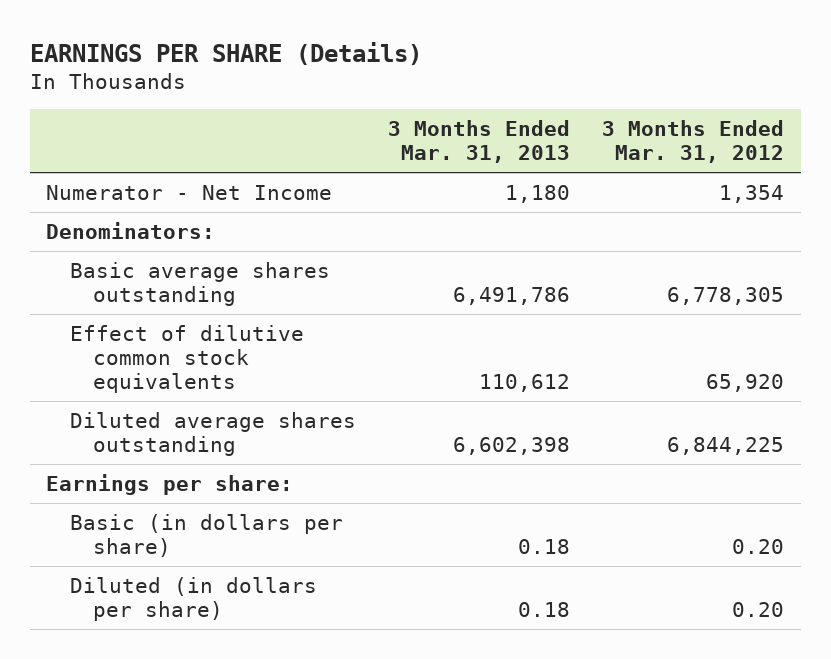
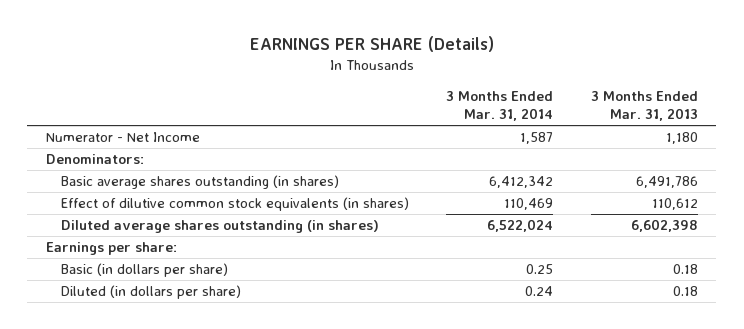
- | 3 Months Ended Mar. 31, 2013 | 3 Months Ended Mar. 31, 2012
+ | 3 Months Ended Mar. 31, 2014 | 3 Months Ended Mar. 31, 2013
- Basic average shares outstanding | 6,491,786 | 6,778,305
- Effect of dilutive common stock equivalents | 110,612 | 65,920
- Diluted average shares outstanding | 6,602,398 | 6,844,225
+ Basic average shares outstanding (in shares) | 6,412,342 | 6,491,786
+ Effect of dilutive common stock equivalents (in shares) | 110,469 | 110,612
+ Diluted average shares outstanding (in shares) | 6,522,024 | 6,602,398

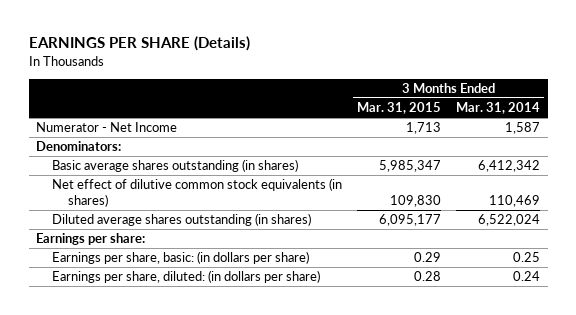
- | 3 Months Ended Mar. 31, 2014 | 3 Months Ended Mar. 31, 2013
+ | 3 Months Ended Mar. 31, 2015 | 3 Months Ended Mar. 31, 2014
- Effect of dilutive common stock equivalents (in shares) | 110,469 | 110,612
+ Net effect of dilutive common stock equivalents (in shares) | 109,830 | 110,469
- Basic (in dollars per share) | 0.25 | 0.18
- Diluted (in dollars per share) | 0.24 | 0.18
+ Earnings per share, basic: (in dollars per share) | 0.29 | 0.25
+ Earnings per share, diluted: (in dollars per share) | 0.28 | 0.24

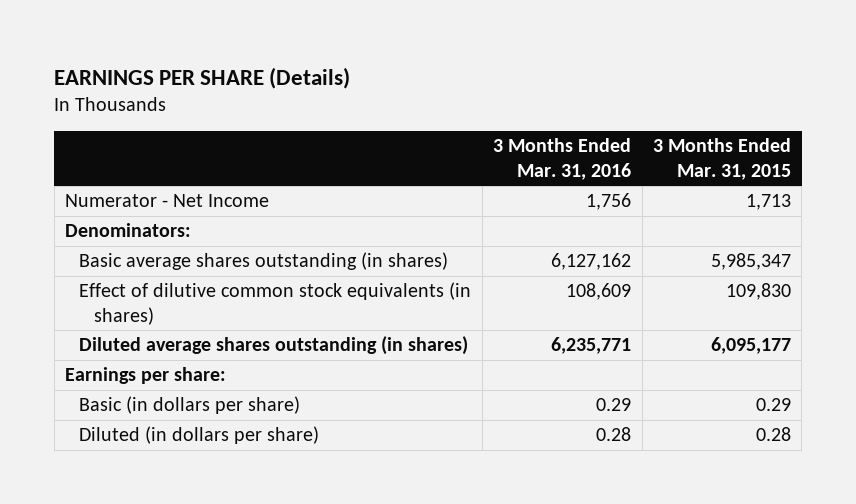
- | 3 Months Ended Mar. 31, 2015 | 3 Months Ended Mar. 31, 2014
+ | 3 Months Ended Mar. 31, 2016 | 3 Months Ended Mar. 31, 2015
- Net effect of dilutive common stock equivalents (in shares) | 109,830 | 110,469
+ Effect of dilutive common stock equivalents (in shares) | 108,609 | 109,830
- Earnings per share, basic: (in dollars per share) | 0.29 | 0.25
- Earnings per share, diluted: (in dollars per share) | 0.28 | 0.24
+ Basic (in dollars per share) | 0.29 | 0.29
+ Diluted (in dollars per share) | 0.28 | 0.28

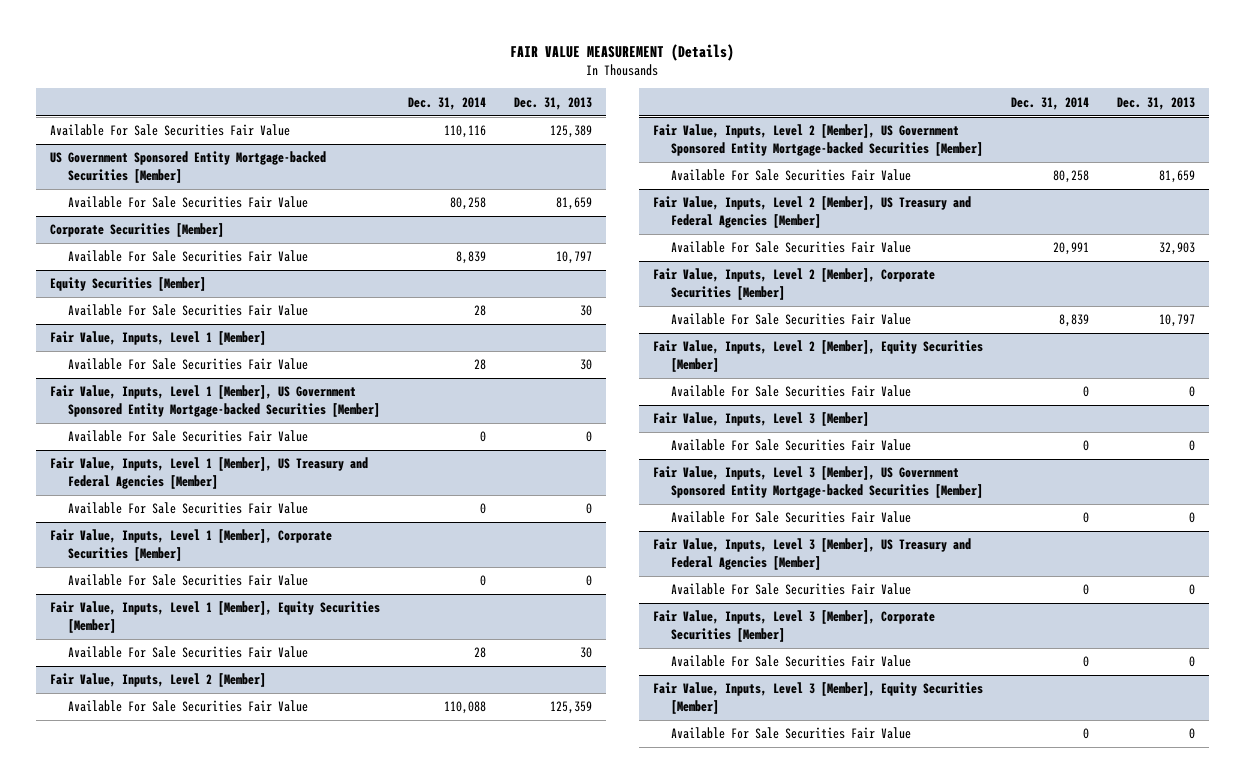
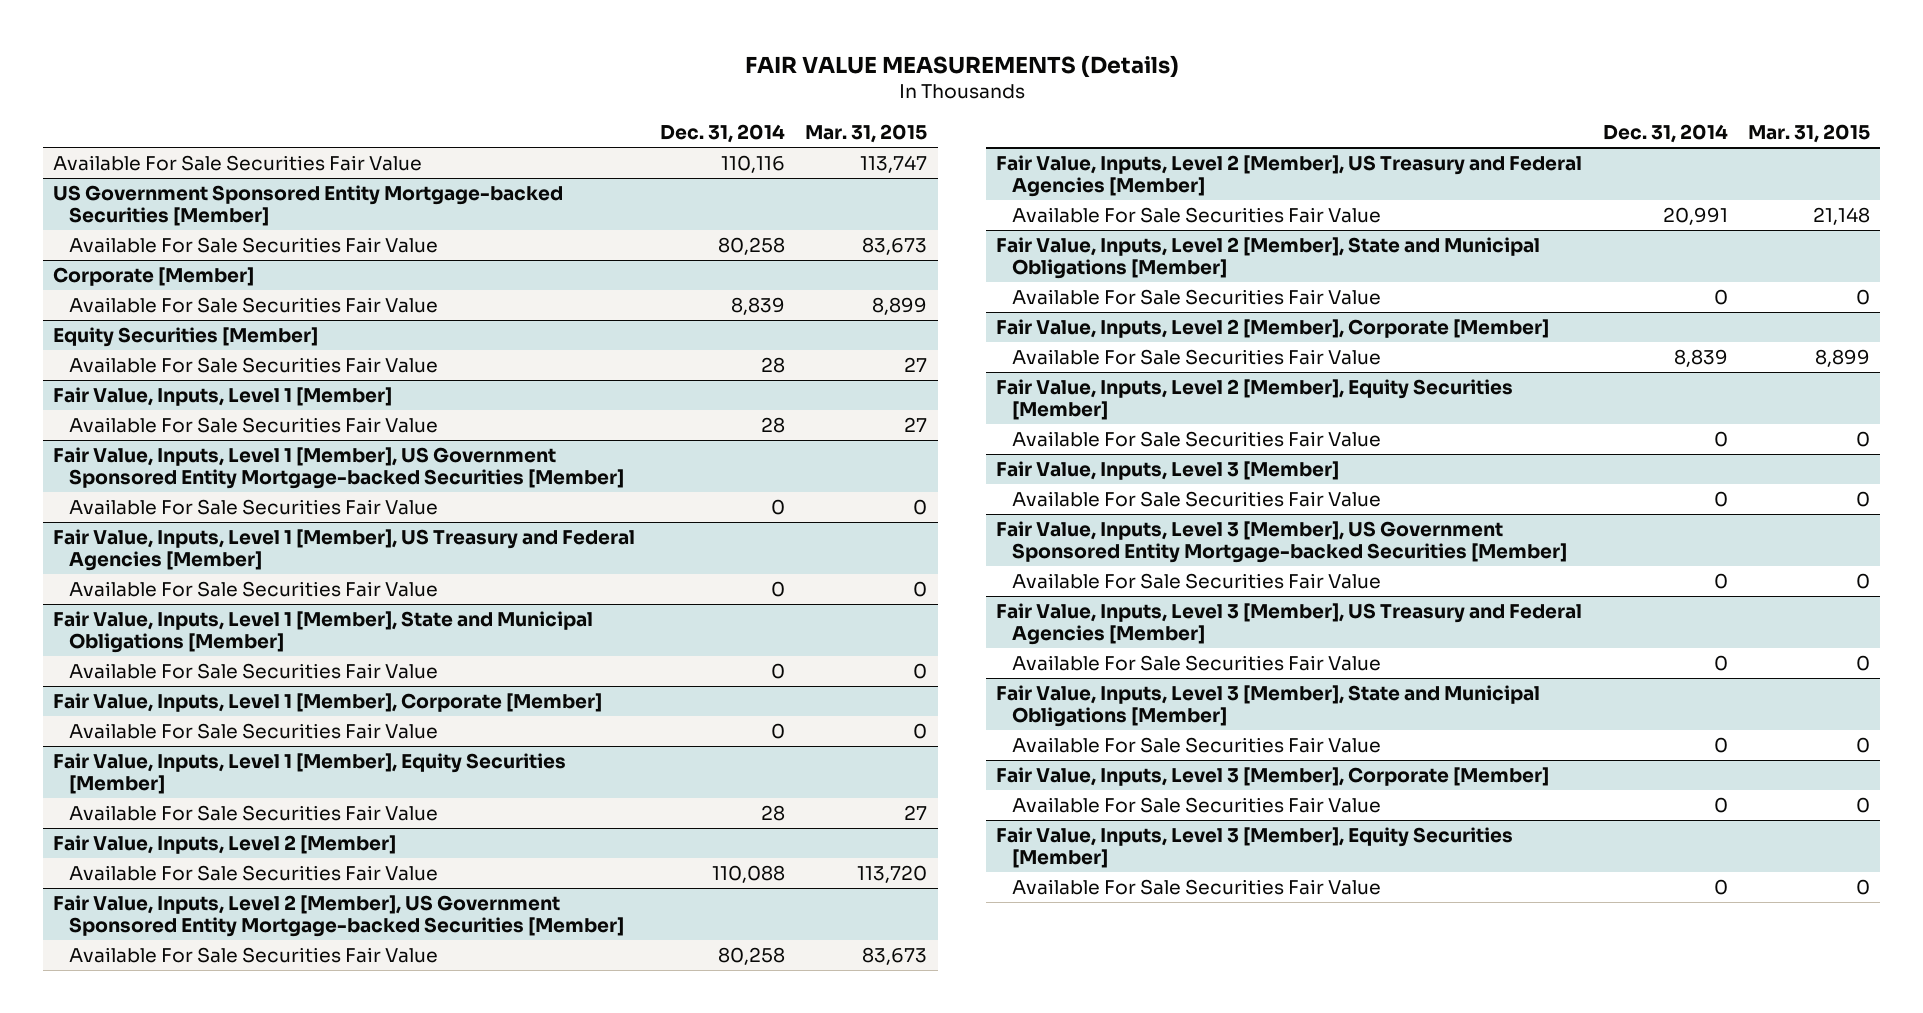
- FAIR VALUE MEASUREMENT (Details)
+ FAIR VALUE MEASUREMENTS (Details)
- | Dec. 31, 2014 | Dec. 31, 2013
+ | Dec. 31, 2014 | Mar. 31, 2015
- Corporate Securities [Member]
+ Corporate [Member]
- Fair Value, Inputs, Level 1 [Member], Corporate Securities [Member]
+ Fair Value, Inputs, Level 1 [Member], State and Municipal Obligations [Member]
+ Fair Value, Inputs, Level 1 [Member], Corporate [Member]
+ Available For Sale Securities Fair Value | 0 | 0
- Fair Value, Inputs, Level 2 [Member], Corporate Securities [Member]
+ Fair Value, Inputs, Level 2 [Member], State and Municipal Obligations [Member]
+ Available For Sale Securities Fair Value | 0 | 0
+ Fair Value, Inputs, Level 2 [Member], Corporate [Member]
- Fair Value, Inputs, Level 3 [Member], Corporate Securities [Member]
+ Fair Value, Inputs, Level 3 [Member], State and Municipal Obligations [Member]
+ Fair Value, Inputs, Level 3 [Member], Corporate [Member]
+ Available For Sale Securities Fair Value | 0 | 0

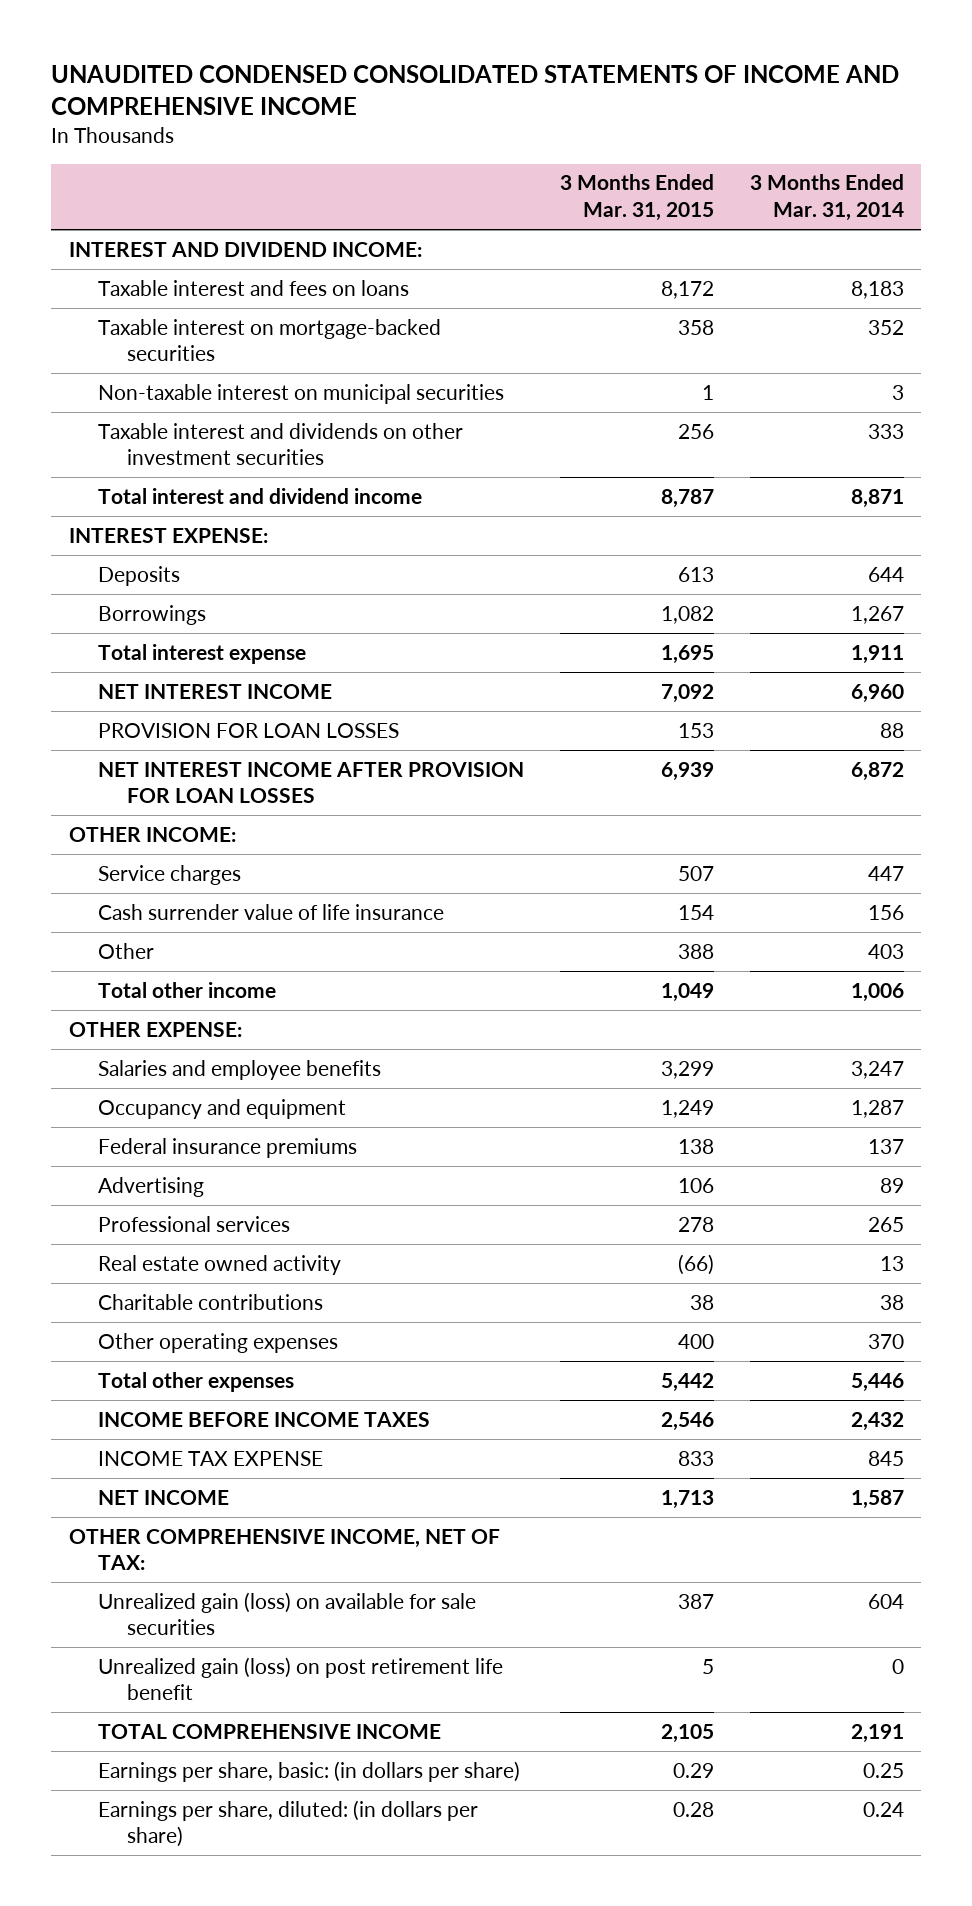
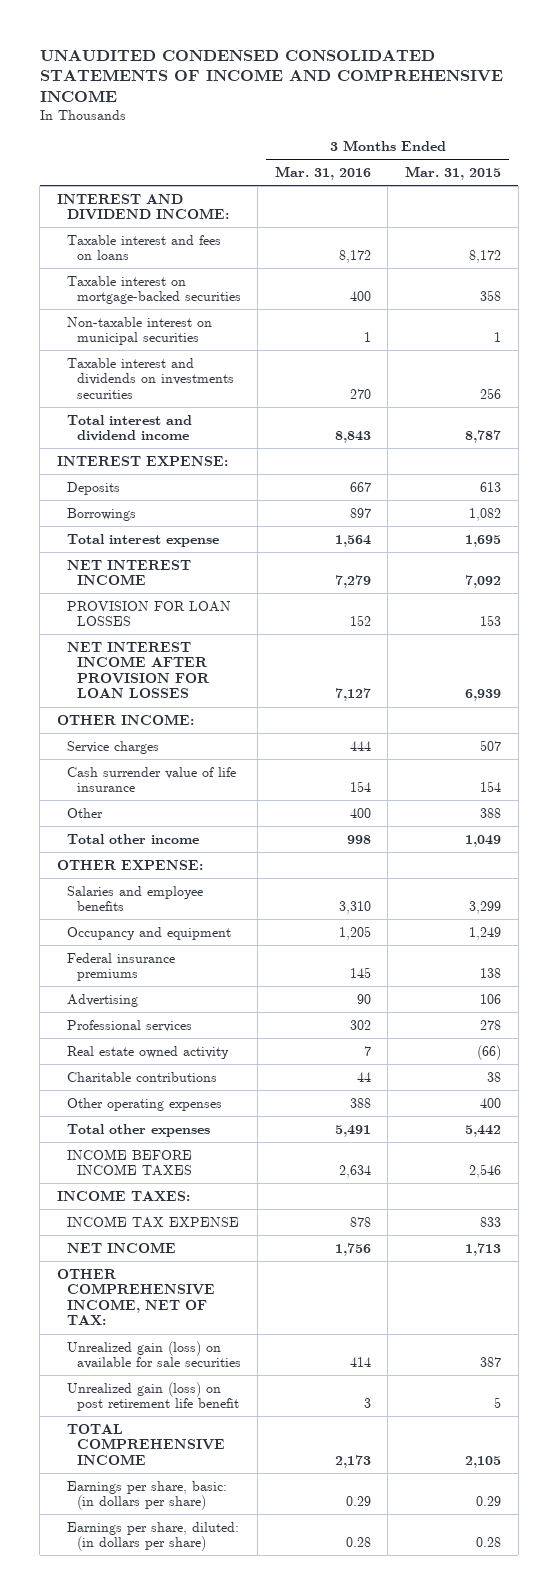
- | 3 Months Ended Mar. 31, 2015 | 3 Months Ended Mar. 31, 2014
+ | 3 Months Ended Mar. 31, 2016 | 3 Months Ended Mar. 31, 2015
- Taxable interest and dividends on other investment securities | 256 | 333
+ Taxable interest and dividends on investments securities | 270 | 256
+ INCOME TAXES:

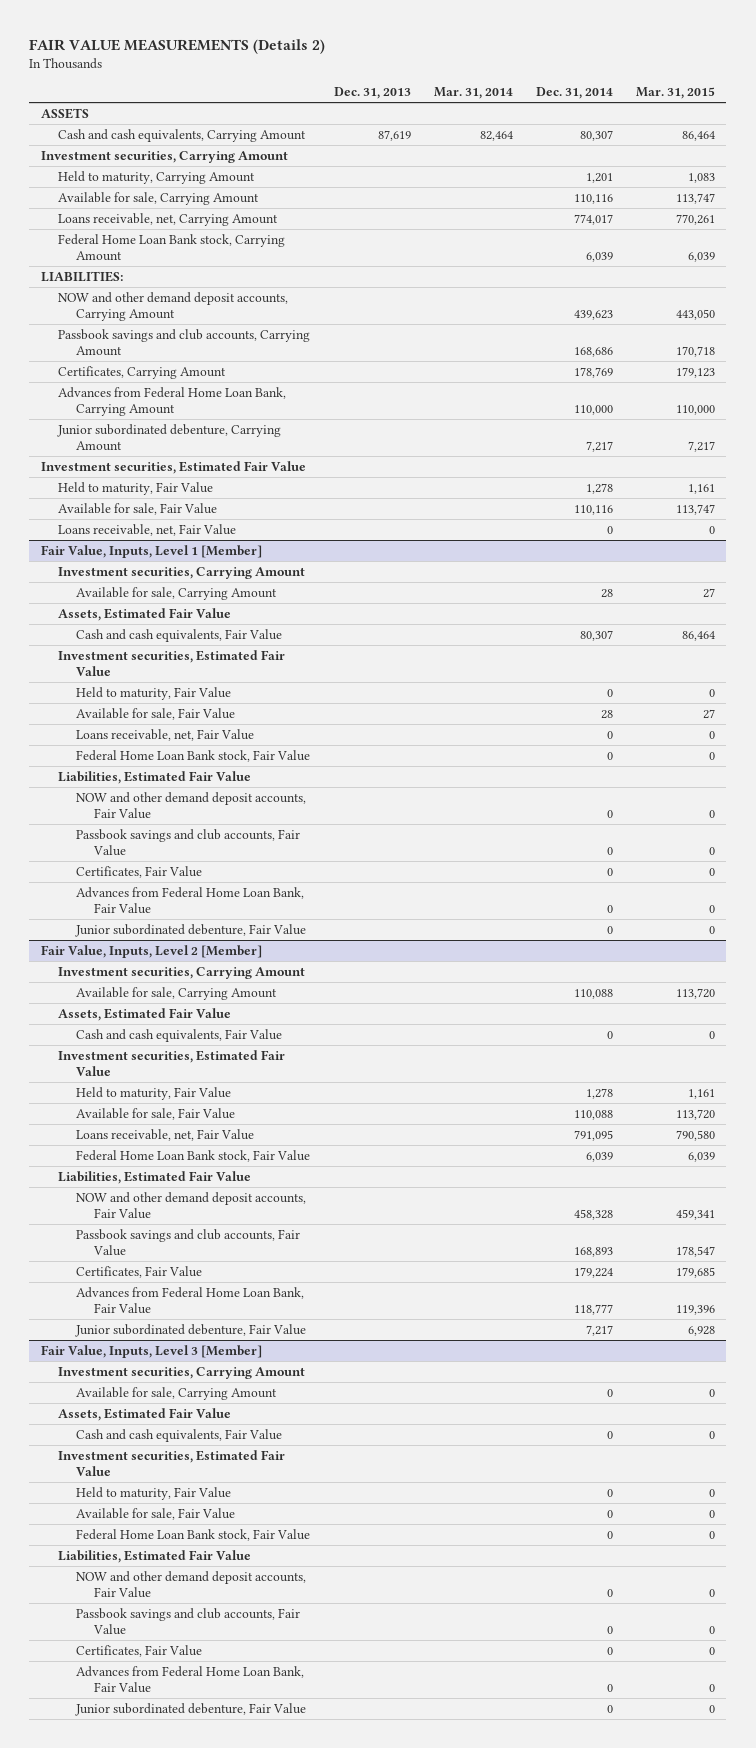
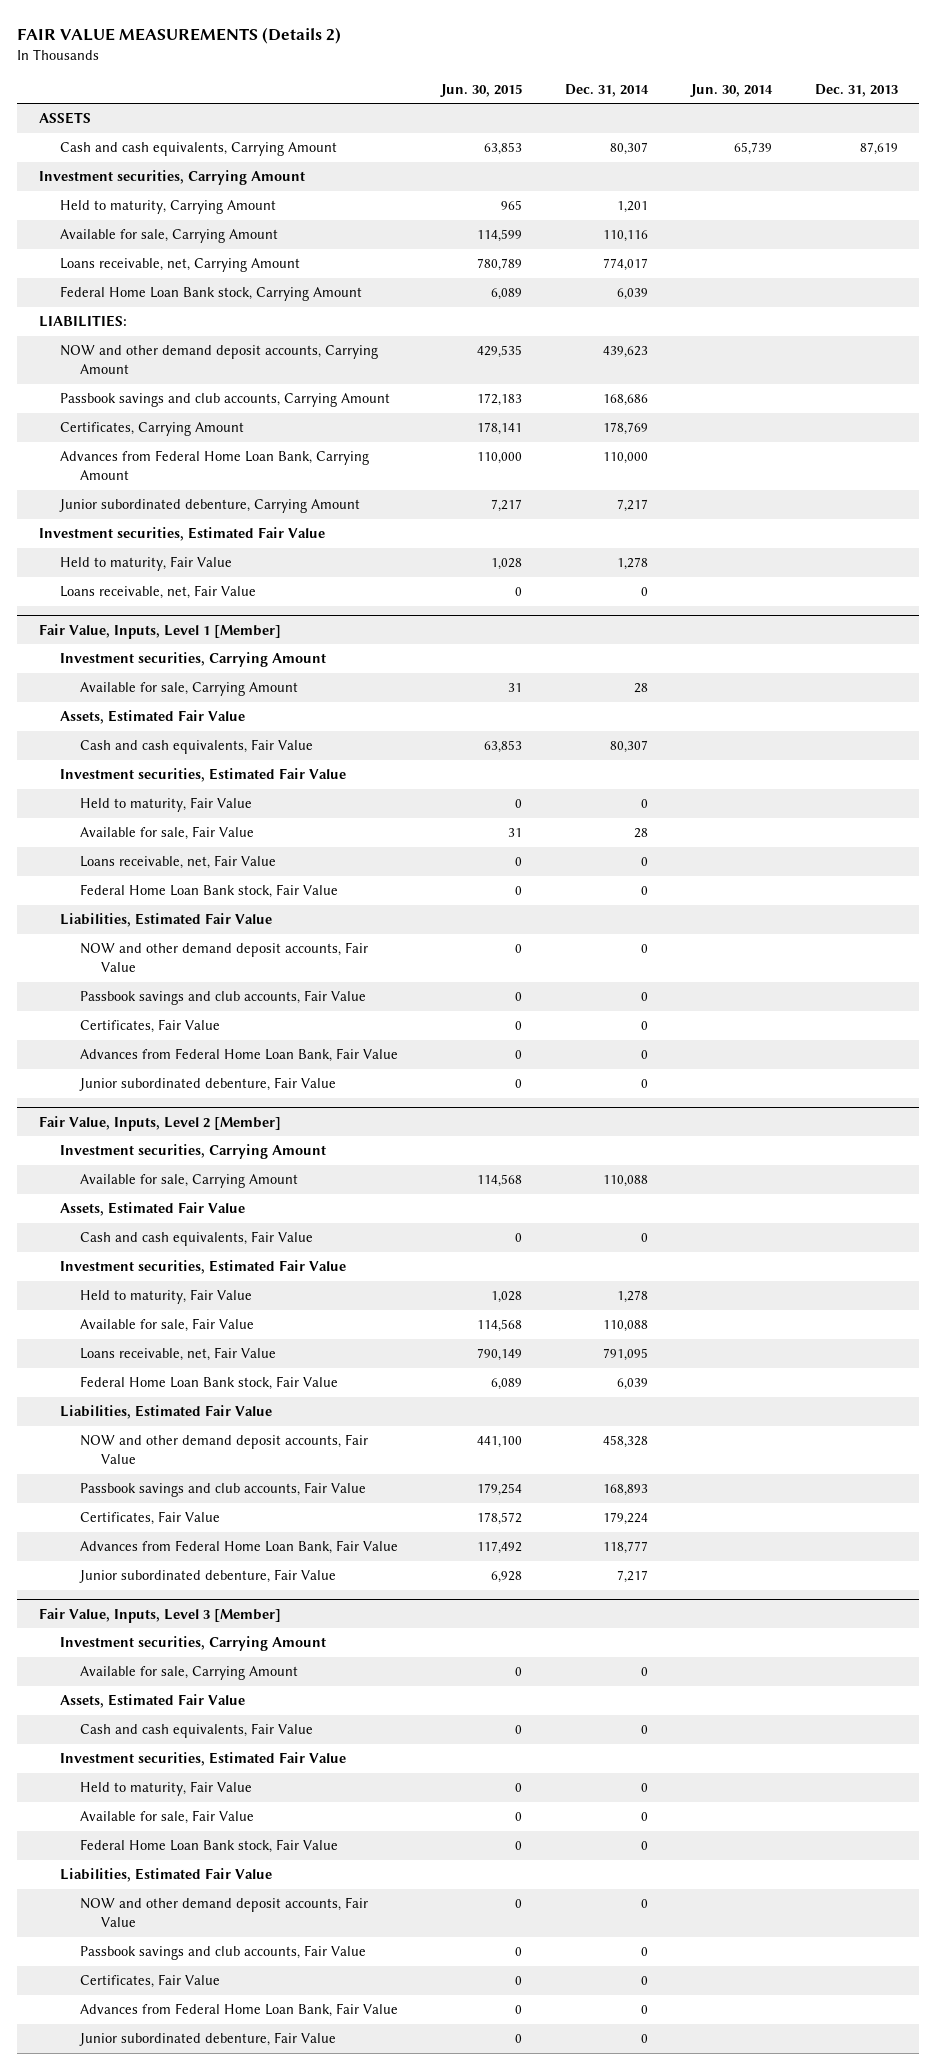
- | Dec. 31, 2013 | Mar. 31, 2014 | Dec. 31, 2014 | Mar. 31, 2015
+ | Jun. 30, 2015 | Dec. 31, 2014 | Jun. 30, 2014 | Dec. 31, 2013
- Available for sale, Fair Value | | | 110,116 | 113,747

